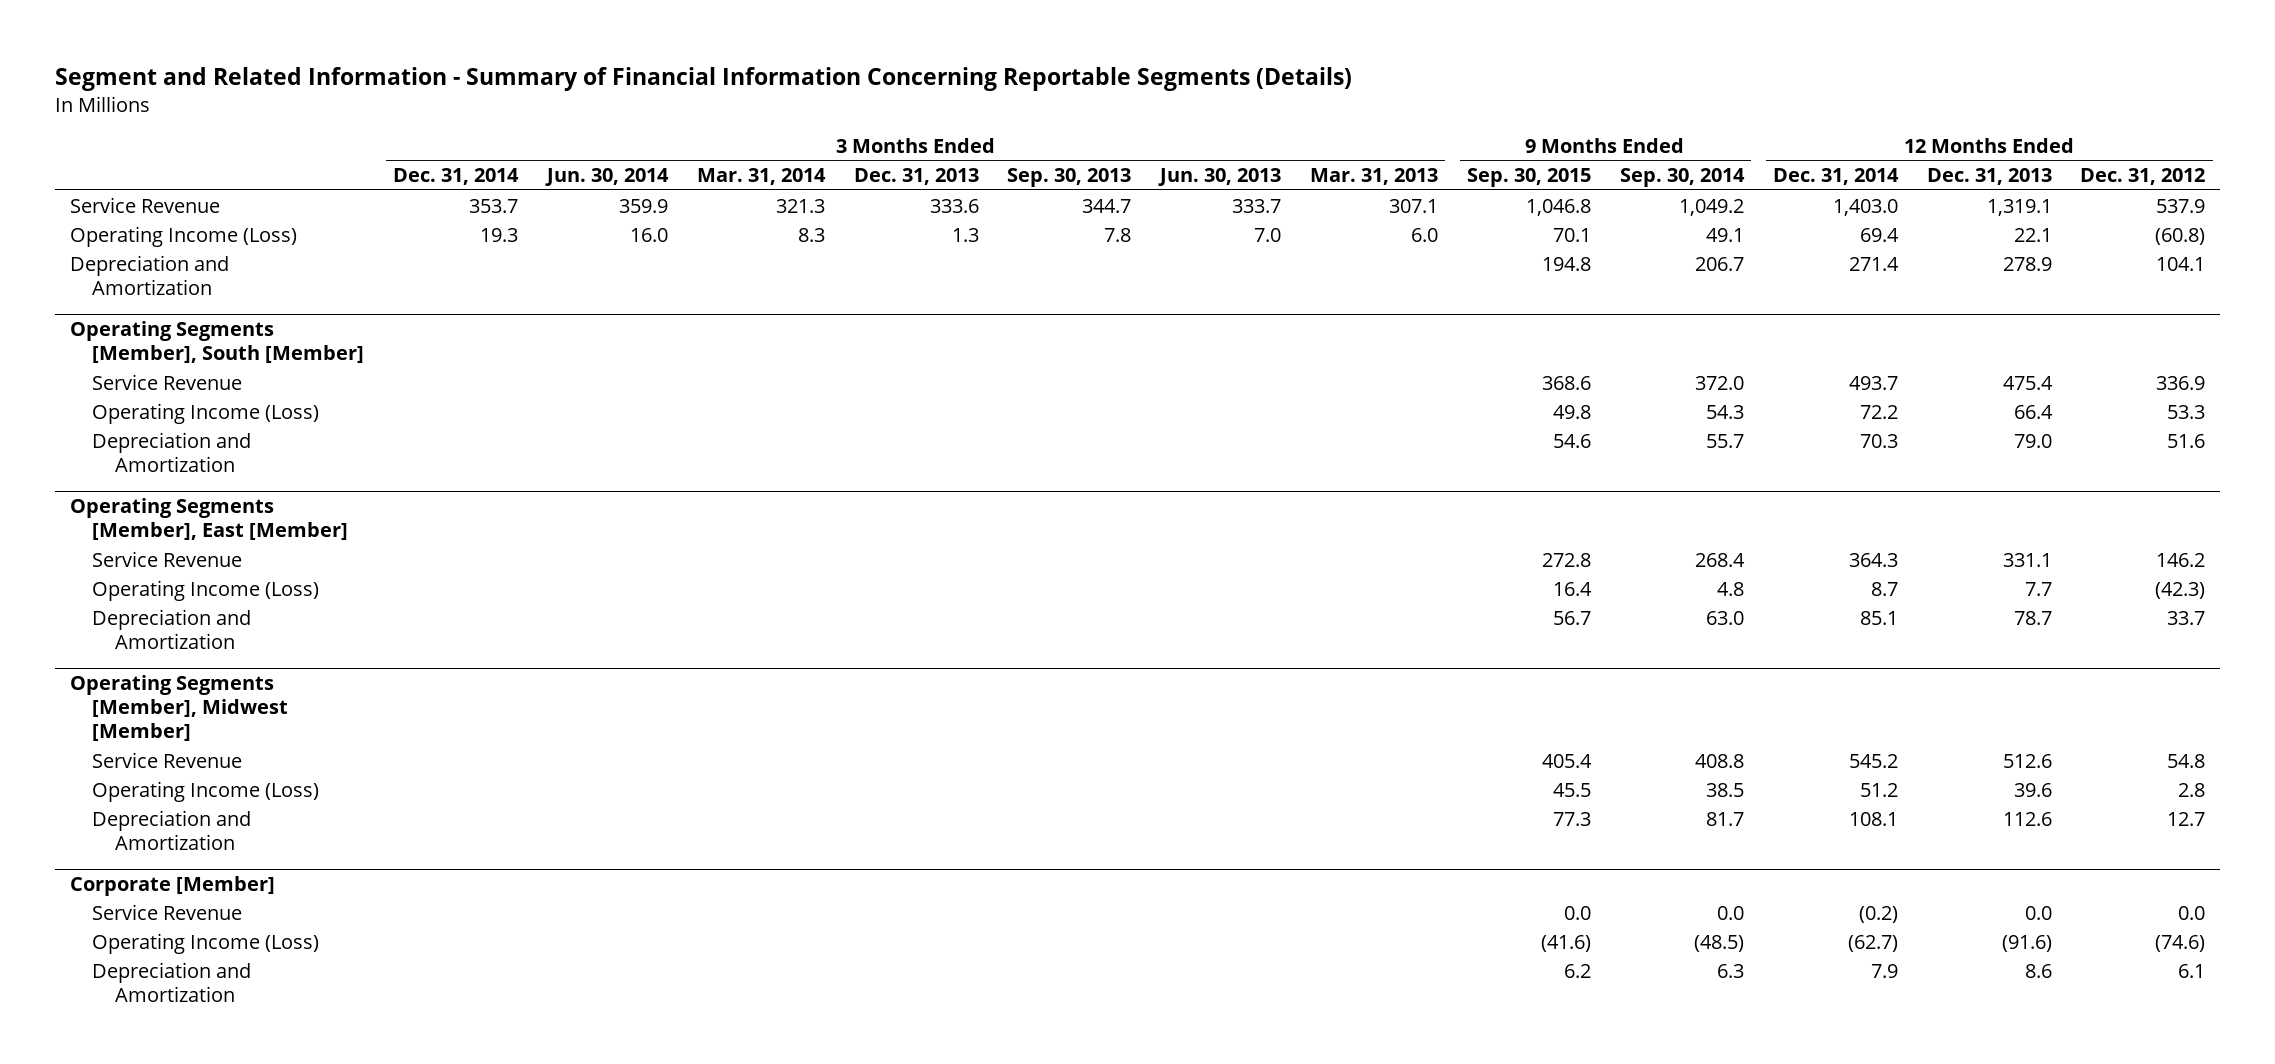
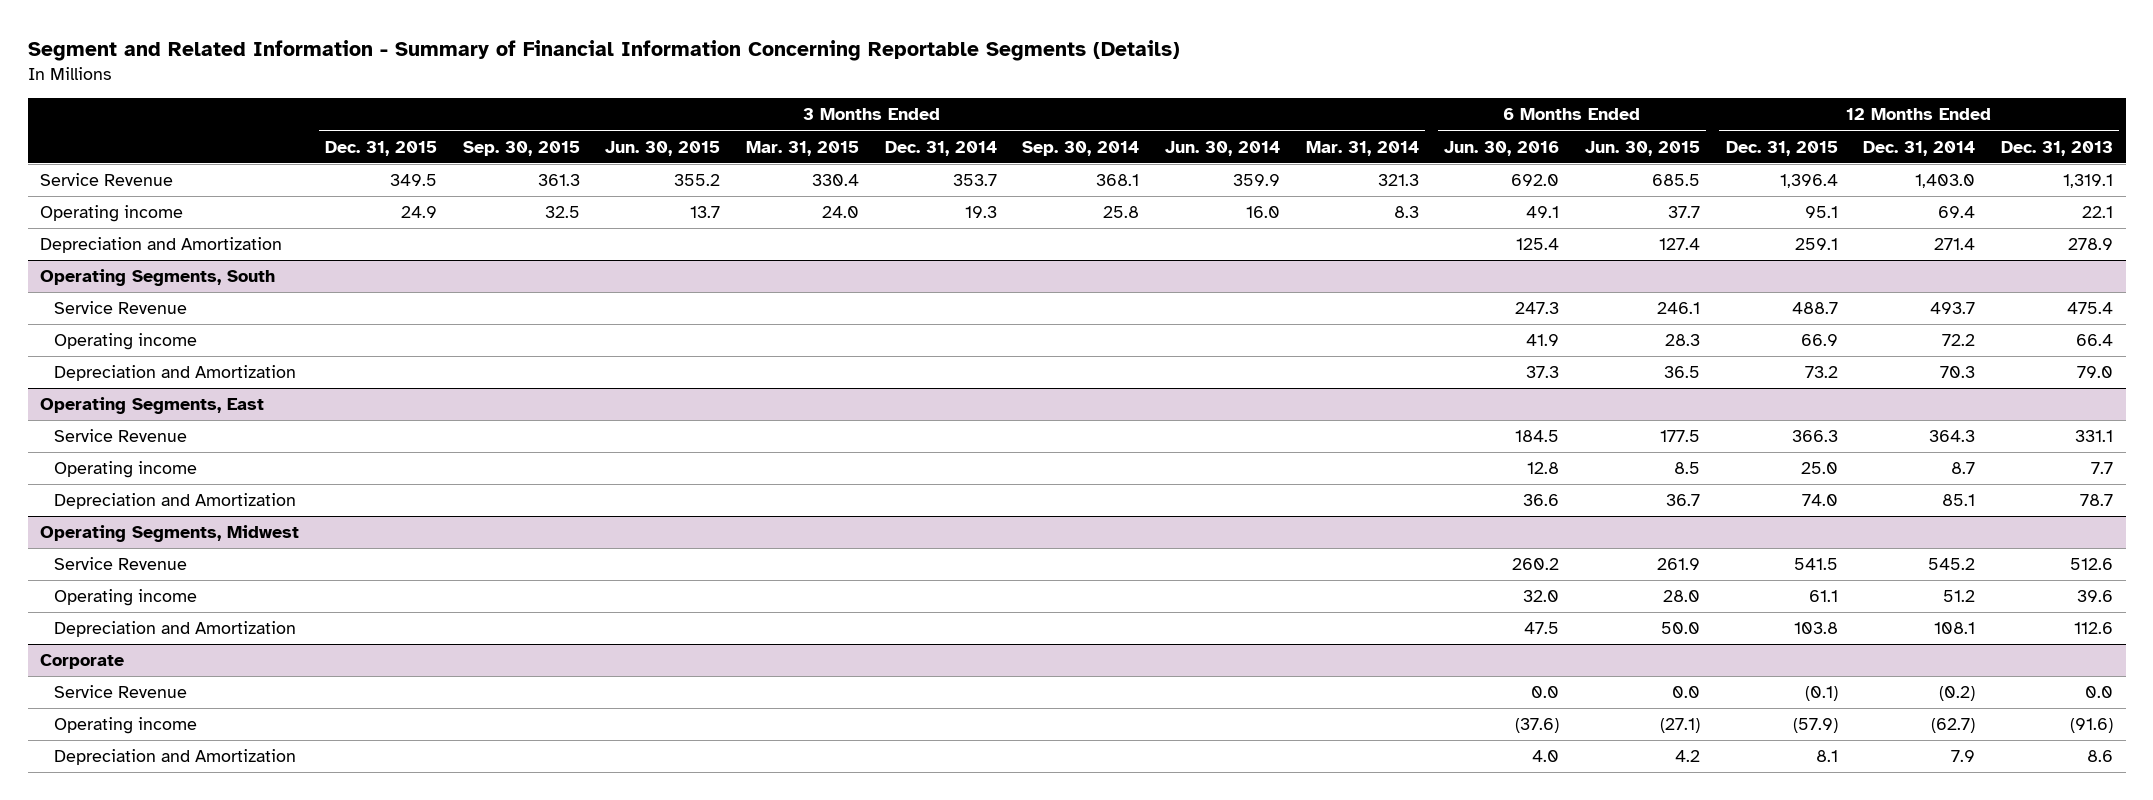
- | 3 Months Ended Dec. 31, 2014 | 3 Months Ended Jun. 30, 2014 | 3 Months Ended Mar. 31, 2014 | 3 Months Ended Dec. 31, 2013 | 3 Months Ended Sep. 30, 2013 | 3 Months Ended Jun. 30, 2013 | 3 Months Ended Mar. 31, 2013 | 9 Months Ended Sep. 30, 2015 | 9 Months Ended Sep. 30, 2014 | 12 Months Ended Dec. 31, 2014 | 12 Months Ended Dec. 31, 2013 | 12 Months Ended Dec. 31, 2012
+ | 3 Months Ended Dec. 31, 2015 | 3 Months Ended Sep. 30, 2015 | 3 Months Ended Jun. 30, 2015 | 3 Months Ended Mar. 31, 2015 | 3 Months Ended Dec. 31, 2014 | 3 Months Ended Sep. 30, 2014 | 3 Months Ended Jun. 30, 2014 | 3 Months Ended Mar. 31, 2014 | 6 Months Ended Jun. 30, 2016 | 6 Months Ended Jun. 30, 2015 | 12 Months Ended Dec. 31, 2015 | 12 Months Ended Dec. 31, 2014 | 12 Months Ended Dec. 31, 2013
- Operating Income (Loss) | 19.3 | 16.0 | 8.3 | 1.3 | 7.8 | 7.0 | 6.0 | 70.1 | 49.1 | 69.4 | 22.1 | (60.8)
+ Operating income | 24.9 | 32.5 | 13.7 | 24.0 | 19.3 | 25.8 | 16.0 | 8.3 | 49.1 | 37.7 | 95.1 | 69.4 | 22.1
- Operating Segments [Member], South [Member]
+ Operating Segments, South
- Operating Income (Loss) | | | | | | | | 49.8 | 54.3 | 72.2 | 66.4 | 53.3
+ Operating income | | | | | | | | | 41.9 | 28.3 | 66.9 | 72.2 | 66.4
- Operating Segments [Member], East [Member]
+ Operating Segments, East
- Operating Income (Loss) | | | | | | | | 16.4 | 4.8 | 8.7 | 7.7 | (42.3)
+ Operating income | | | | | | | | | 12.8 | 8.5 | 25.0 | 8.7 | 7.7
- Operating Segments [Member], Midwest [Member]
+ Operating Segments, Midwest
- Operating Income (Loss) | | | | | | | | 45.5 | 38.5 | 51.2 | 39.6 | 2.8
+ Operating income | | | | | | | | | 32.0 | 28.0 | 61.1 | 51.2 | 39.6
- Corporate [Member]
+ Corporate
- Operating Income (Loss) | | | | | | | | (41.6) | (48.5) | (62.7) | (91.6) | (74.6)
+ Operating income | | | | | | | | | (37.6) | (27.1) | (57.9) | (62.7) | (91.6)

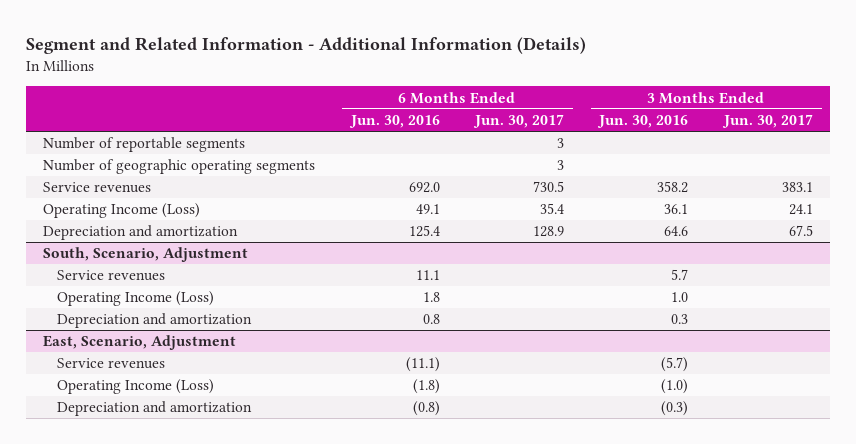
- Segment and Related Information - Summary of Financial Information Concerning Reportable Segments (Details)
+ Segment and Related Information - Additional Information (Details)
- | 3 Months Ended Dec. 31, 2015 | 3 Months Ended Sep. 30, 2015 | 3 Months Ended Jun. 30, 2015 | 3 Months Ended Mar. 31, 2015 | 3 Months Ended Dec. 31, 2014 | 3 Months Ended Sep. 30, 2014 | 3 Months Ended Jun. 30, 2014 | 3 Months Ended Mar. 31, 2014 | 6 Months Ended Jun. 30, 2016 | 6 Months Ended Jun. 30, 2015 | 12 Months Ended Dec. 31, 2015 | 12 Months Ended Dec. 31, 2014 | 12 Months Ended Dec. 31, 2013
+ | 6 Months Ended Jun. 30, 2016 | 6 Months Ended Jun. 30, 2017 | 3 Months Ended Jun. 30, 2016 | 3 Months Ended Jun. 30, 2017
- Service Revenue | 349.5 | 361.3 | 355.2 | 330.4 | 353.7 | 368.1 | 359.9 | 321.3 | 692.0 | 685.5 | 1,396.4 | 1,403.0 | 1,319.1
- Operating income | 24.9 | 32.5 | 13.7 | 24.0 | 19.3 | 25.8 | 16.0 | 8.3 | 49.1 | 37.7 | 95.1 | 69.4 | 22.1
- Depreciation and Amortization | | | | | | | | | 125.4 | 127.4 | 259.1 | 271.4 | 278.9
- Operating Segments, South
- Service Revenue | | | | | | | | | 247.3 | 246.1 | 488.7 | 493.7 | 475.4
- Operating income | | | | | | | | | 41.9 | 28.3 | 66.9 | 72.2 | 66.4
- Depreciation and Amortization | | | | | | | | | 37.3 | 36.5 | 73.2 | 70.3 | 79.0
- Operating Segments, East
- Service Revenue | | | | | | | | | 184.5 | 177.5 | 366.3 | 364.3 | 331.1
- Operating income | | | | | | | | | 12.8 | 8.5 | 25.0 | 8.7 | 7.7
- Depreciation and Amortization | | | | | | | | | 36.6 | 36.7 | 74.0 | 85.1 | 78.7
- Operating Segments, Midwest
- Service Revenue | | | | | | | | | 260.2 | 261.9 | 541.5 | 545.2 | 512.6
- Operating income | | | | | | | | | 32.0 | 28.0 | 61.1 | 51.2 | 39.6
- Depreciation and Amortization | | | | | | | | | 47.5 | 50.0 | 103.8 | 108.1 | 112.6
- Corporate
- Service Revenue | | | | | | | | | 0.0 | 0.0 | (0.1) | (0.2) | 0.0
- Operating income | | | | | | | | | (37.6) | (27.1) | (57.9) | (62.7) | (91.6)
- Depreciation and Amortization | | | | | | | | | 4.0 | 4.2 | 8.1 | 7.9 | 8.6
+ Number of reportable segments | | 3 | |
+ Number of geographic operating segments | | 3 | |
+ Service revenues | 692.0 | 730.5 | 358.2 | 383.1
+ Operating Income (Loss) | 49.1 | 35.4 | 36.1 | 24.1
+ Depreciation and amortization | 125.4 | 128.9 | 64.6 | 67.5
+ South, Scenario, Adjustment
+ Service revenues | 11.1 | | 5.7 |
+ Operating Income (Loss) | 1.8 | | 1.0 |
+ Depreciation and amortization | 0.8 | | 0.3 |
+ East, Scenario, Adjustment
+ Service revenues | (11.1) | | (5.7) |
+ Operating Income (Loss) | (1.8) | | (1.0) |
+ Depreciation and amortization | (0.8) | | (0.3) |

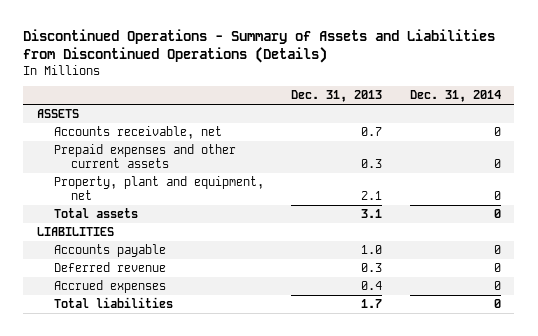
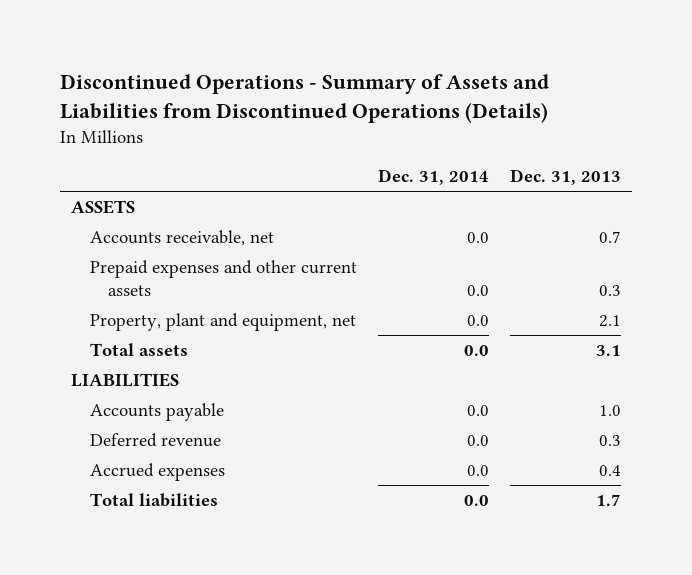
- | Dec. 31, 2013 | Dec. 31, 2014
+ | Dec. 31, 2014 | Dec. 31, 2013
- Accounts receivable, net | 0.7 | 0
- Prepaid expenses and other current assets | 0.3 | 0
- Property, plant and equipment, net | 2.1 | 0
- Total assets | 3.1 | 0
+ Accounts receivable, net | 0.0 | 0.7
+ Prepaid expenses and other current assets | 0.0 | 0.3
+ Property, plant and equipment, net | 0.0 | 2.1
+ Total assets | 0.0 | 3.1
- Accounts payable | 1.0 | 0
- Deferred revenue | 0.3 | 0
- Accrued expenses | 0.4 | 0
- Total liabilities | 1.7 | 0
+ Accounts payable | 0.0 | 1.0
+ Deferred revenue | 0.0 | 0.3
+ Accrued expenses | 0.0 | 0.4
+ Total liabilities | 0.0 | 1.7

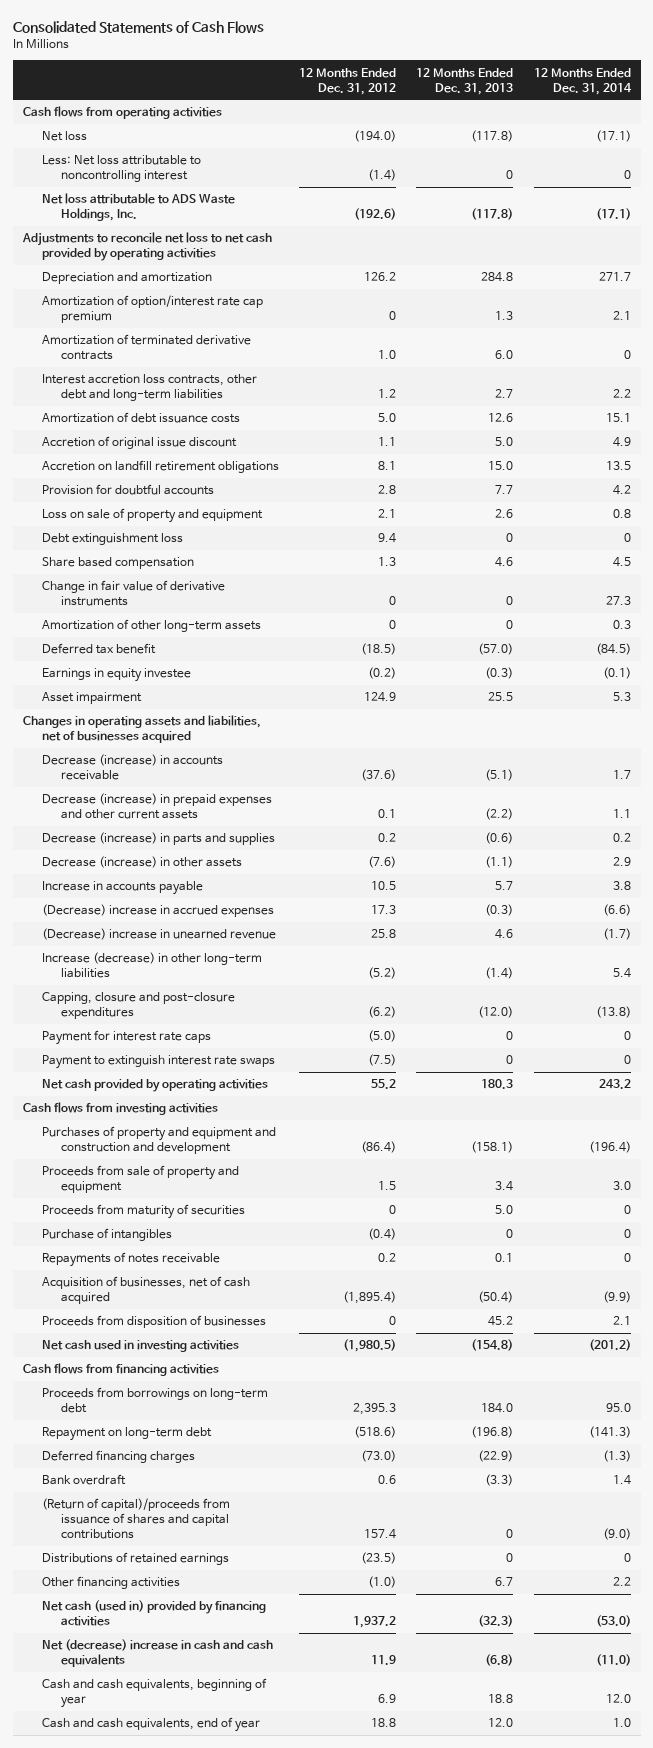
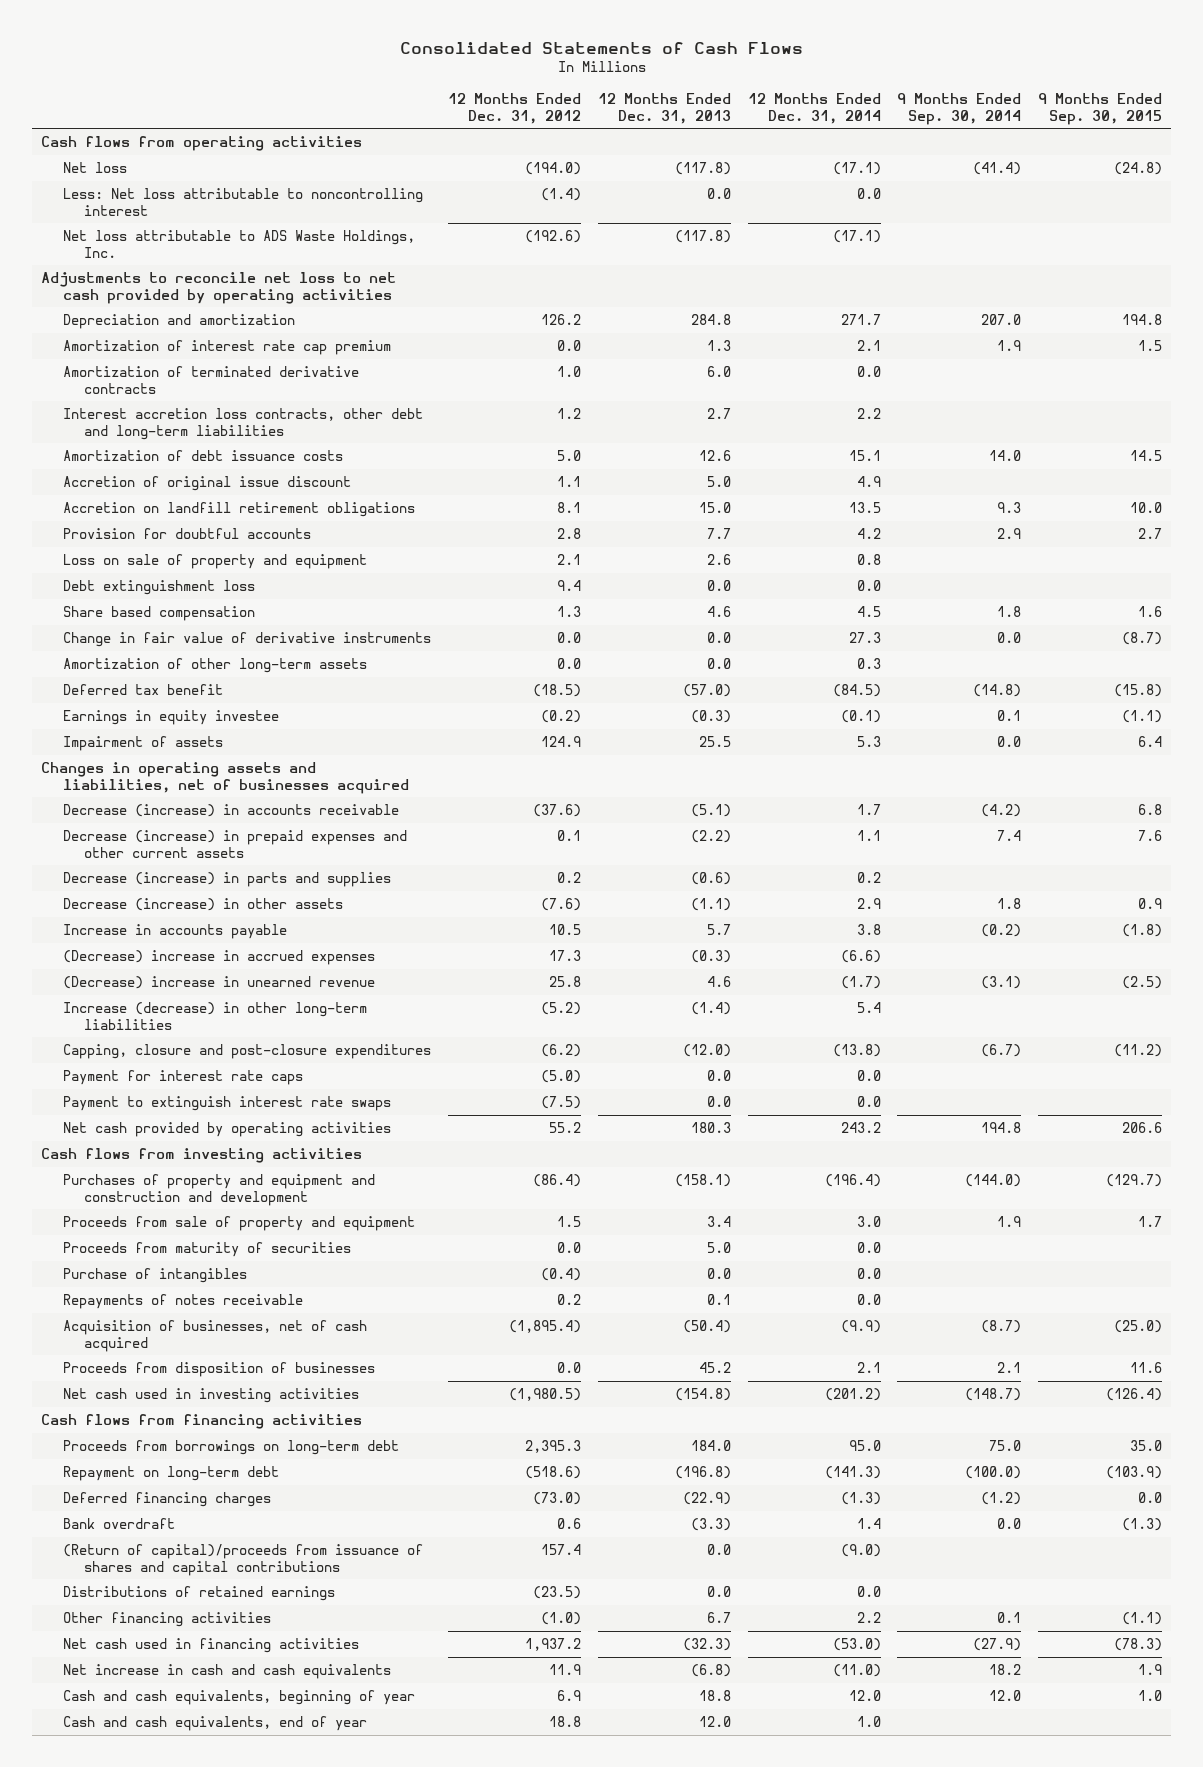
- | 12 Months Ended Dec. 31, 2012 | 12 Months Ended Dec. 31, 2013 | 12 Months Ended Dec. 31, 2014
+ | 12 Months Ended Dec. 31, 2012 | 12 Months Ended Dec. 31, 2013 | 12 Months Ended Dec. 31, 2014 | 9 Months Ended Sep. 30, 2014 | 9 Months Ended Sep. 30, 2015
- Less: Net loss attributable to noncontrolling interest | (1.4) | 0 | 0
+ Less: Net loss attributable to noncontrolling interest | (1.4) | 0.0 | 0.0 | |
- Amortization of option/interest rate cap premium | 0 | 1.3 | 2.1
- Amortization of terminated derivative contracts | 1.0 | 6.0 | 0
+ Amortization of interest rate cap premium | 0.0 | 1.3 | 2.1 | 1.9 | 1.5
+ Amortization of terminated derivative contracts | 1.0 | 6.0 | 0.0 | |
- Debt extinguishment loss | 9.4 | 0 | 0
+ Debt extinguishment loss | 9.4 | 0.0 | 0.0 | |
- Change in fair value of derivative instruments | 0 | 0 | 27.3
- Amortization of other long-term assets | 0 | 0 | 0.3
+ Change in fair value of derivative instruments | 0.0 | 0.0 | 27.3 | 0.0 | (8.7)
+ Amortization of other long-term assets | 0.0 | 0.0 | 0.3 | |
- Asset impairment | 124.9 | 25.5 | 5.3
+ Impairment of assets | 124.9 | 25.5 | 5.3 | 0.0 | 6.4
- Payment for interest rate caps | (5.0) | 0 | 0
- Payment to extinguish interest rate swaps | (7.5) | 0 | 0
+ Payment for interest rate caps | (5.0) | 0.0 | 0.0 | |
+ Payment to extinguish interest rate swaps | (7.5) | 0.0 | 0.0 | |
- Proceeds from maturity of securities | 0 | 5.0 | 0
- Purchase of intangibles | (0.4) | 0 | 0
- Repayments of notes receivable | 0.2 | 0.1 | 0
+ Proceeds from maturity of securities | 0.0 | 5.0 | 0.0 | |
+ Purchase of intangibles | (0.4) | 0.0 | 0.0 | |
+ Repayments of notes receivable | 0.2 | 0.1 | 0.0 | |
- Proceeds from disposition of businesses | 0 | 45.2 | 2.1
+ Proceeds from disposition of businesses | 0.0 | 45.2 | 2.1 | 2.1 | 11.6
- (Return of capital)/proceeds from issuance of shares and capital contributions | 157.4 | 0 | (9.0)
- Distributions of retained earnings | (23.5) | 0 | 0
+ (Return of capital)/proceeds from issuance of shares and capital contributions | 157.4 | 0.0 | (9.0) | |
+ Distributions of retained earnings | (23.5) | 0.0 | 0.0 | |
- Net cash (used in) provided by financing activities | 1,937.2 | (32.3) | (53.0)
- Net (decrease) increase in cash and cash equivalents | 11.9 | (6.8) | (11.0)
+ Net cash used in financing activities | 1,937.2 | (32.3) | (53.0) | (27.9) | (78.3)
+ Net increase in cash and cash equivalents | 11.9 | (6.8) | (11.0) | 18.2 | 1.9

